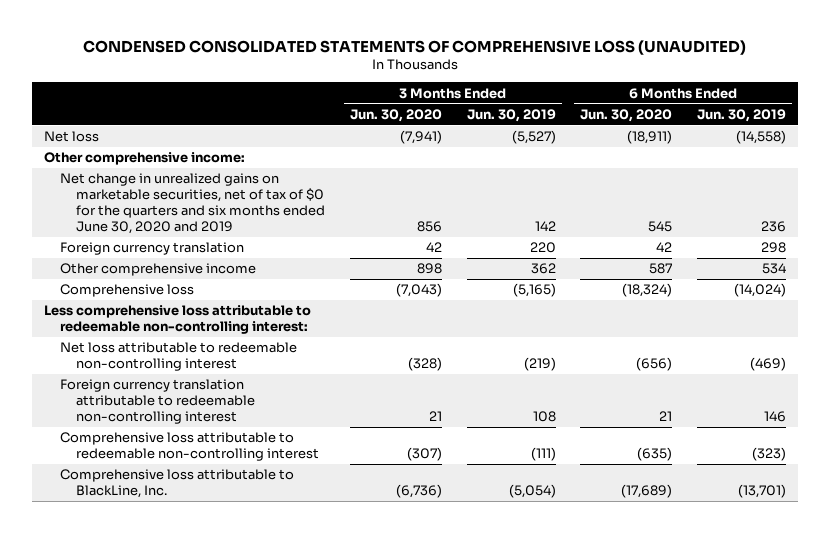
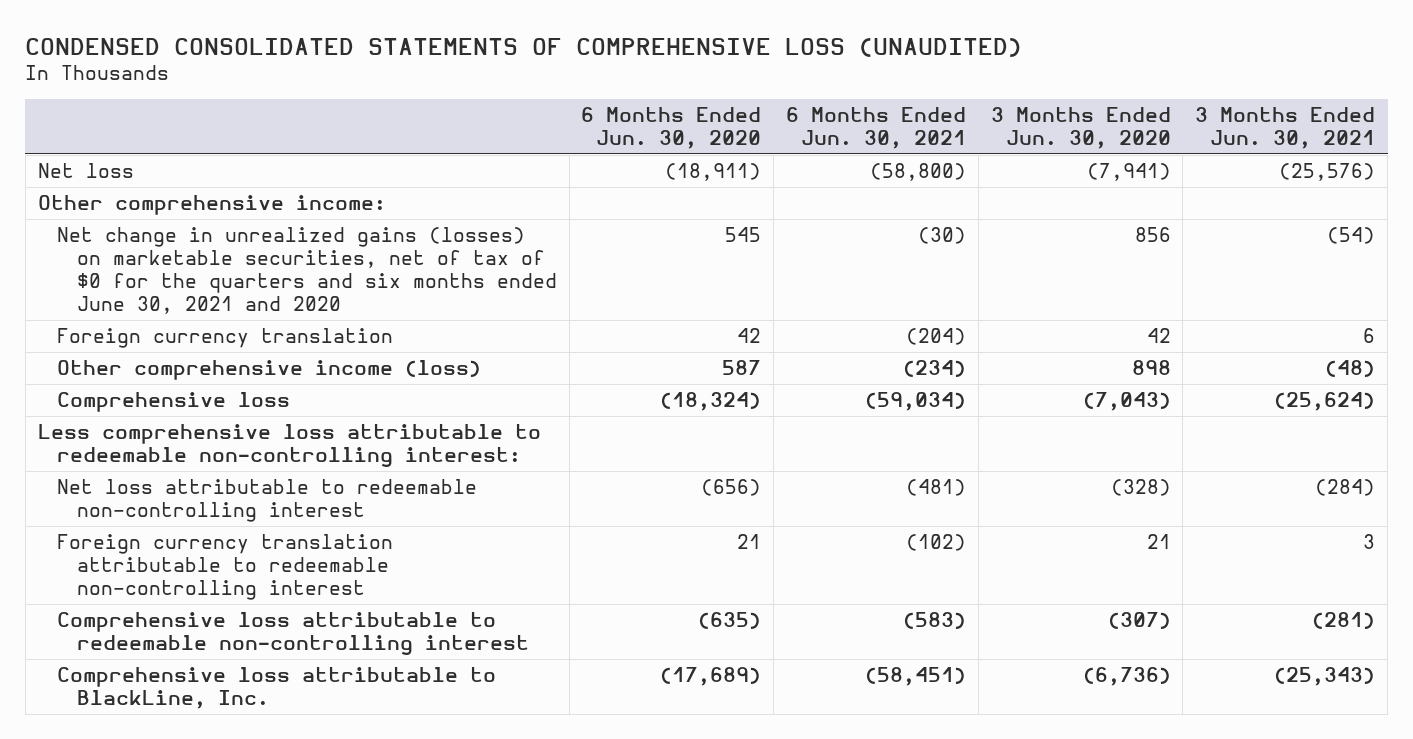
- | 3 Months Ended Jun. 30, 2020 | 3 Months Ended Jun. 30, 2019 | 6 Months Ended Jun. 30, 2020 | 6 Months Ended Jun. 30, 2019
+ | 6 Months Ended Jun. 30, 2020 | 6 Months Ended Jun. 30, 2021 | 3 Months Ended Jun. 30, 2020 | 3 Months Ended Jun. 30, 2021
- Net change in unrealized gains on marketable securities, net of tax of $0 for the quarters and six months ended June 30, 2020 and 2019 | 856 | 142 | 545 | 236
+ Net change in unrealized gains (losses) on marketable securities, net of tax of $0 for the quarters and six months ended June 30, 2021 and 2020 | 545 | (30) | 856 | (54)
- Other comprehensive income | 898 | 362 | 587 | 534
+ Other comprehensive income (loss) | 587 | (234) | 898 | (48)

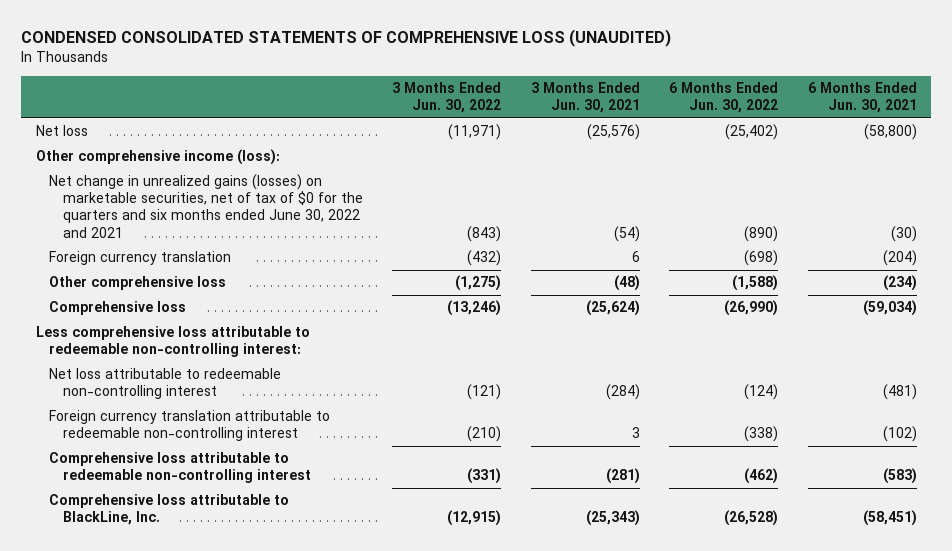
- | 6 Months Ended Jun. 30, 2020 | 6 Months Ended Jun. 30, 2021 | 3 Months Ended Jun. 30, 2020 | 3 Months Ended Jun. 30, 2021
+ | 3 Months Ended Jun. 30, 2022 | 3 Months Ended Jun. 30, 2021 | 6 Months Ended Jun. 30, 2022 | 6 Months Ended Jun. 30, 2021
- Other comprehensive income:
- Net change in unrealized gains (losses) on marketable securities, net of tax of $0 for the quarters and six months ended June 30, 2021 and 2020 | 545 | (30) | 856 | (54)
+ Other comprehensive income (loss):
+ Net change in unrealized gains (losses) on marketable securities, net of tax of $0 for the quarters and six months ended June 30, 2022 and 2021 | (843) | (54) | (890) | (30)
- Other comprehensive income (loss) | 587 | (234) | 898 | (48)
+ Other comprehensive loss | (1,275) | (48) | (1,588) | (234)

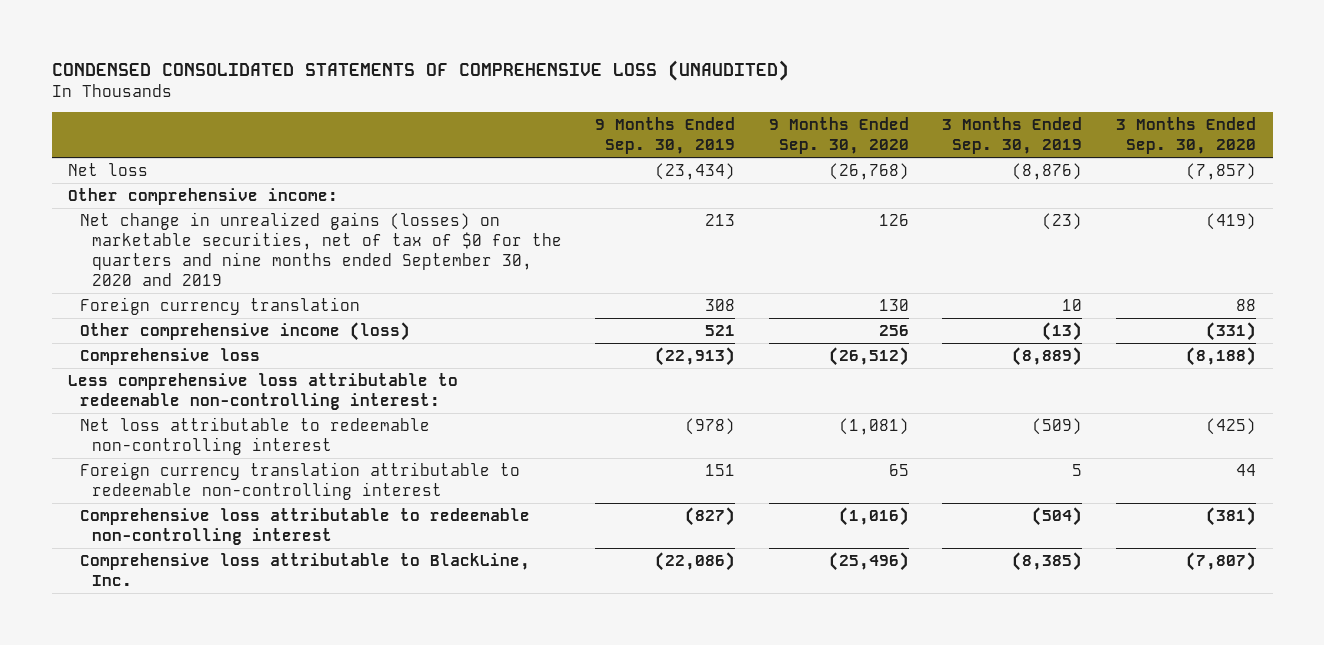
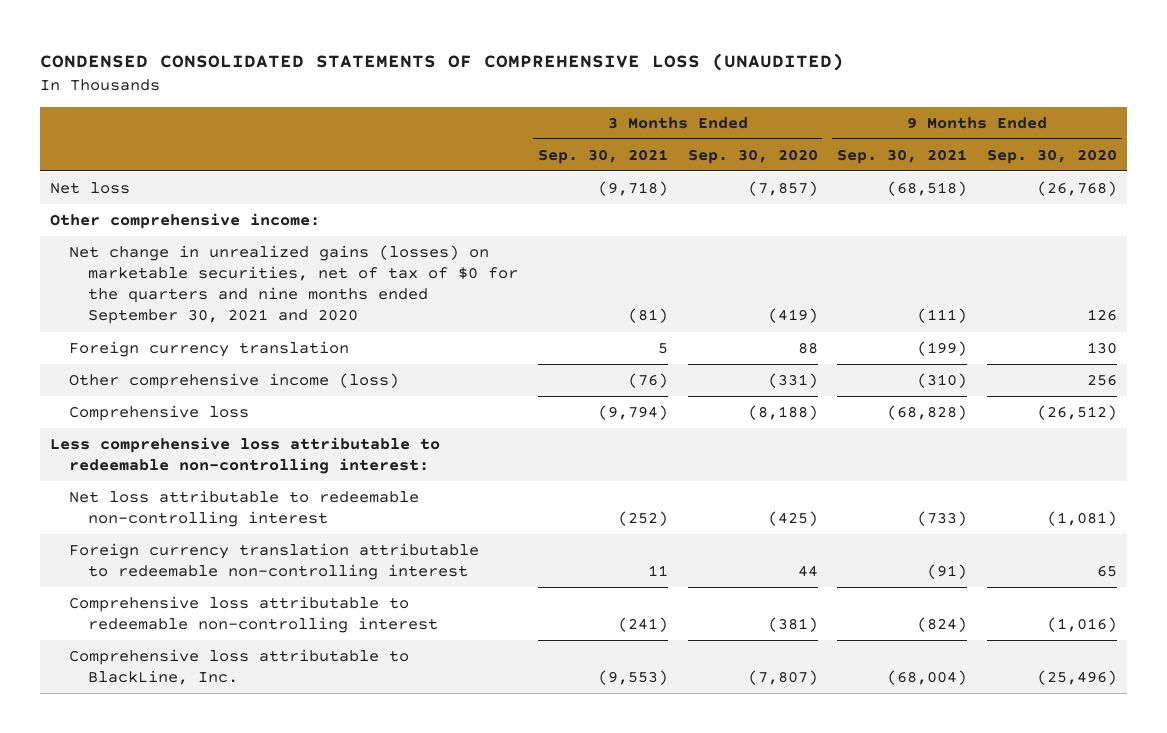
- | 9 Months Ended Sep. 30, 2019 | 9 Months Ended Sep. 30, 2020 | 3 Months Ended Sep. 30, 2019 | 3 Months Ended Sep. 30, 2020
+ | 3 Months Ended Sep. 30, 2021 | 3 Months Ended Sep. 30, 2020 | 9 Months Ended Sep. 30, 2021 | 9 Months Ended Sep. 30, 2020
- Net change in unrealized gains (losses) on marketable securities, net of tax of $0 for the quarters and nine months ended September 30, 2020 and 2019 | 213 | 126 | (23) | (419)
+ Net change in unrealized gains (losses) on marketable securities, net of tax of $0 for the quarters and nine months ended September 30, 2021 and 2020 | (81) | (419) | (111) | 126

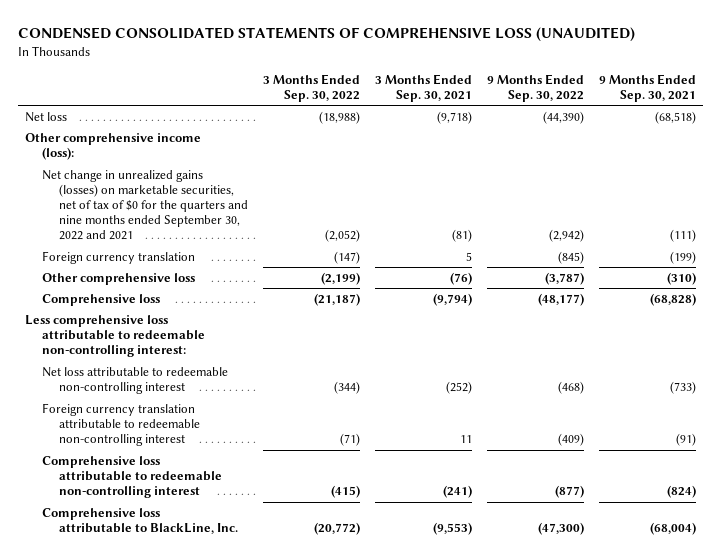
- | 3 Months Ended Sep. 30, 2021 | 3 Months Ended Sep. 30, 2020 | 9 Months Ended Sep. 30, 2021 | 9 Months Ended Sep. 30, 2020
+ | 3 Months Ended Sep. 30, 2022 | 3 Months Ended Sep. 30, 2021 | 9 Months Ended Sep. 30, 2022 | 9 Months Ended Sep. 30, 2021
- Other comprehensive income:
- Net change in unrealized gains (losses) on marketable securities, net of tax of $0 for the quarters and nine months ended September 30, 2021 and 2020 | (81) | (419) | (111) | 126
+ Other comprehensive income (loss):
+ Net change in unrealized gains (losses) on marketable securities, net of tax of $0 for the quarters and nine months ended September 30, 2022 and 2021 | (2,052) | (81) | (2,942) | (111)
- Other comprehensive income (loss) | (76) | (331) | (310) | 256
+ Other comprehensive loss | (2,199) | (76) | (3,787) | (310)

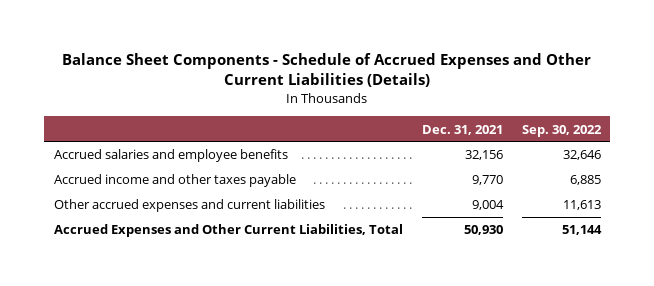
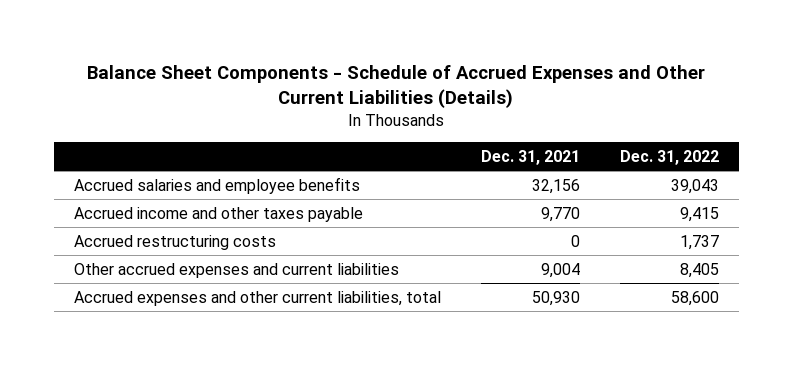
- | Dec. 31, 2021 | Sep. 30, 2022
+ | Dec. 31, 2021 | Dec. 31, 2022
+ Accrued restructuring costs | 0 | 1,737
- Accrued Expenses and Other Current Liabilities, Total | 50,930 | 51,144
+ Accrued expenses and other current liabilities, total | 50,930 | 58,600

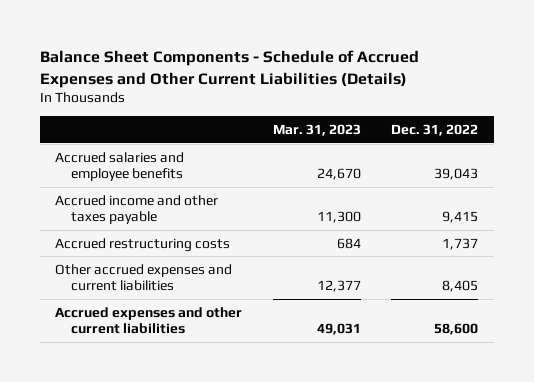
- | Dec. 31, 2021 | Dec. 31, 2022
+ | Mar. 31, 2023 | Dec. 31, 2022
- Accrued expenses and other current liabilities, total | 50,930 | 58,600
+ Accrued expenses and other current liabilities | 49,031 | 58,600

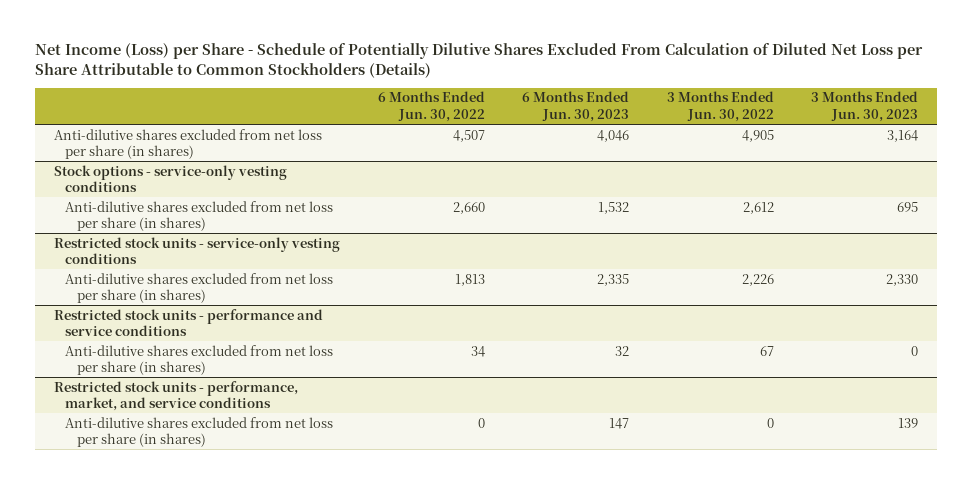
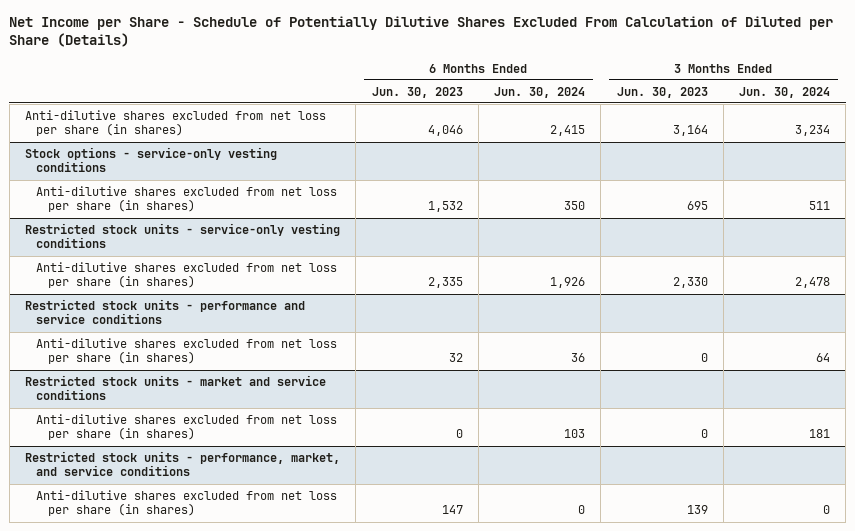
- Net Income (Loss) per Share - Schedule of Potentially Dilutive Shares Excluded From Calculation of Diluted Net Loss per Share Attributable to Common Stockholders (Details)
+ Net Income per Share - Schedule of Potentially Dilutive Shares Excluded From Calculation of Diluted per Share (Details)
- | 6 Months Ended Jun. 30, 2022 | 6 Months Ended Jun. 30, 2023 | 3 Months Ended Jun. 30, 2022 | 3 Months Ended Jun. 30, 2023
+ | 6 Months Ended Jun. 30, 2023 | 6 Months Ended Jun. 30, 2024 | 3 Months Ended Jun. 30, 2023 | 3 Months Ended Jun. 30, 2024
+ Restricted stock units - market and service conditions
+ Anti-dilutive shares excluded from net loss per share (in shares) | 0 | 103 | 0 | 181

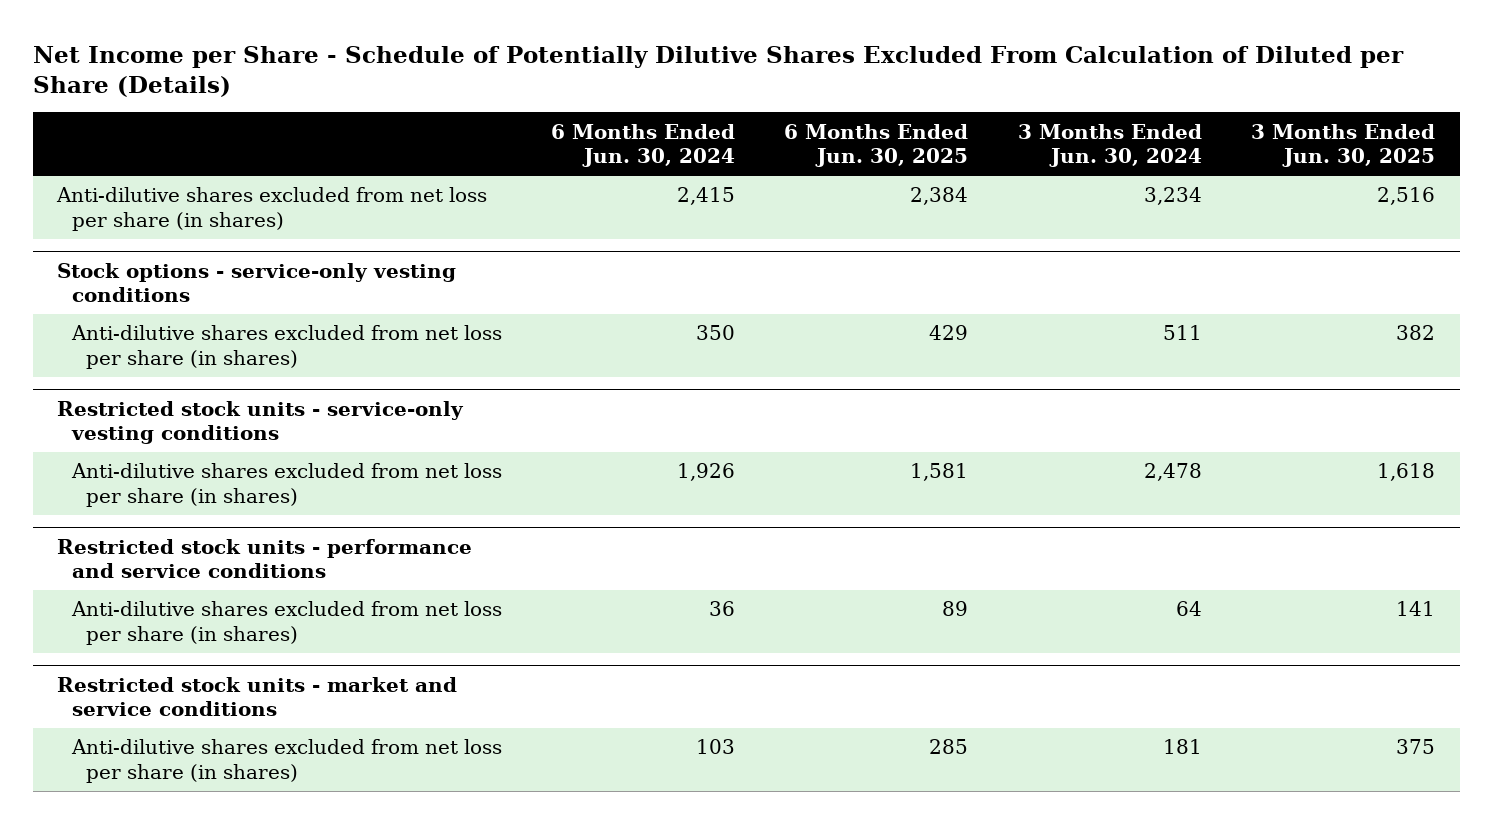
- | 6 Months Ended Jun. 30, 2023 | 6 Months Ended Jun. 30, 2024 | 3 Months Ended Jun. 30, 2023 | 3 Months Ended Jun. 30, 2024
+ | 6 Months Ended Jun. 30, 2024 | 6 Months Ended Jun. 30, 2025 | 3 Months Ended Jun. 30, 2024 | 3 Months Ended Jun. 30, 2025
- Restricted stock units - performance, market, and service conditions
- Anti-dilutive shares excluded from net loss per share (in shares) | 147 | 0 | 139 | 0

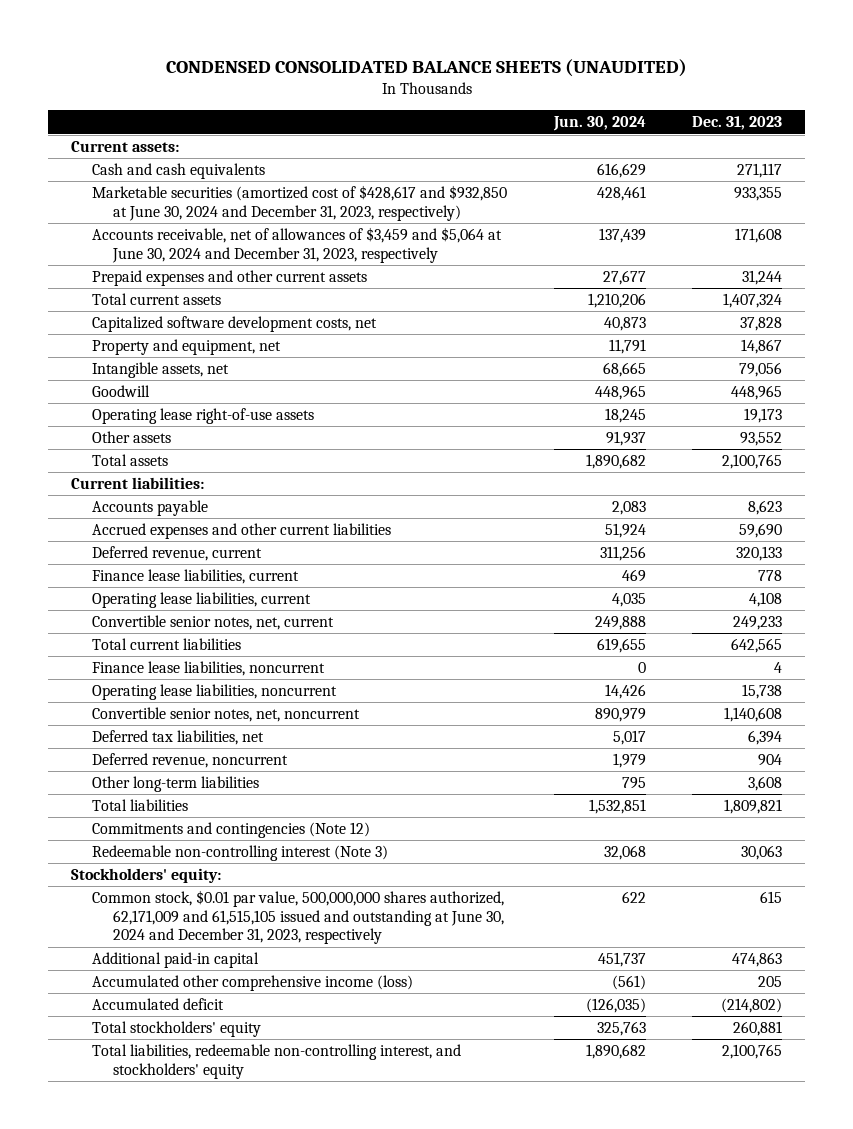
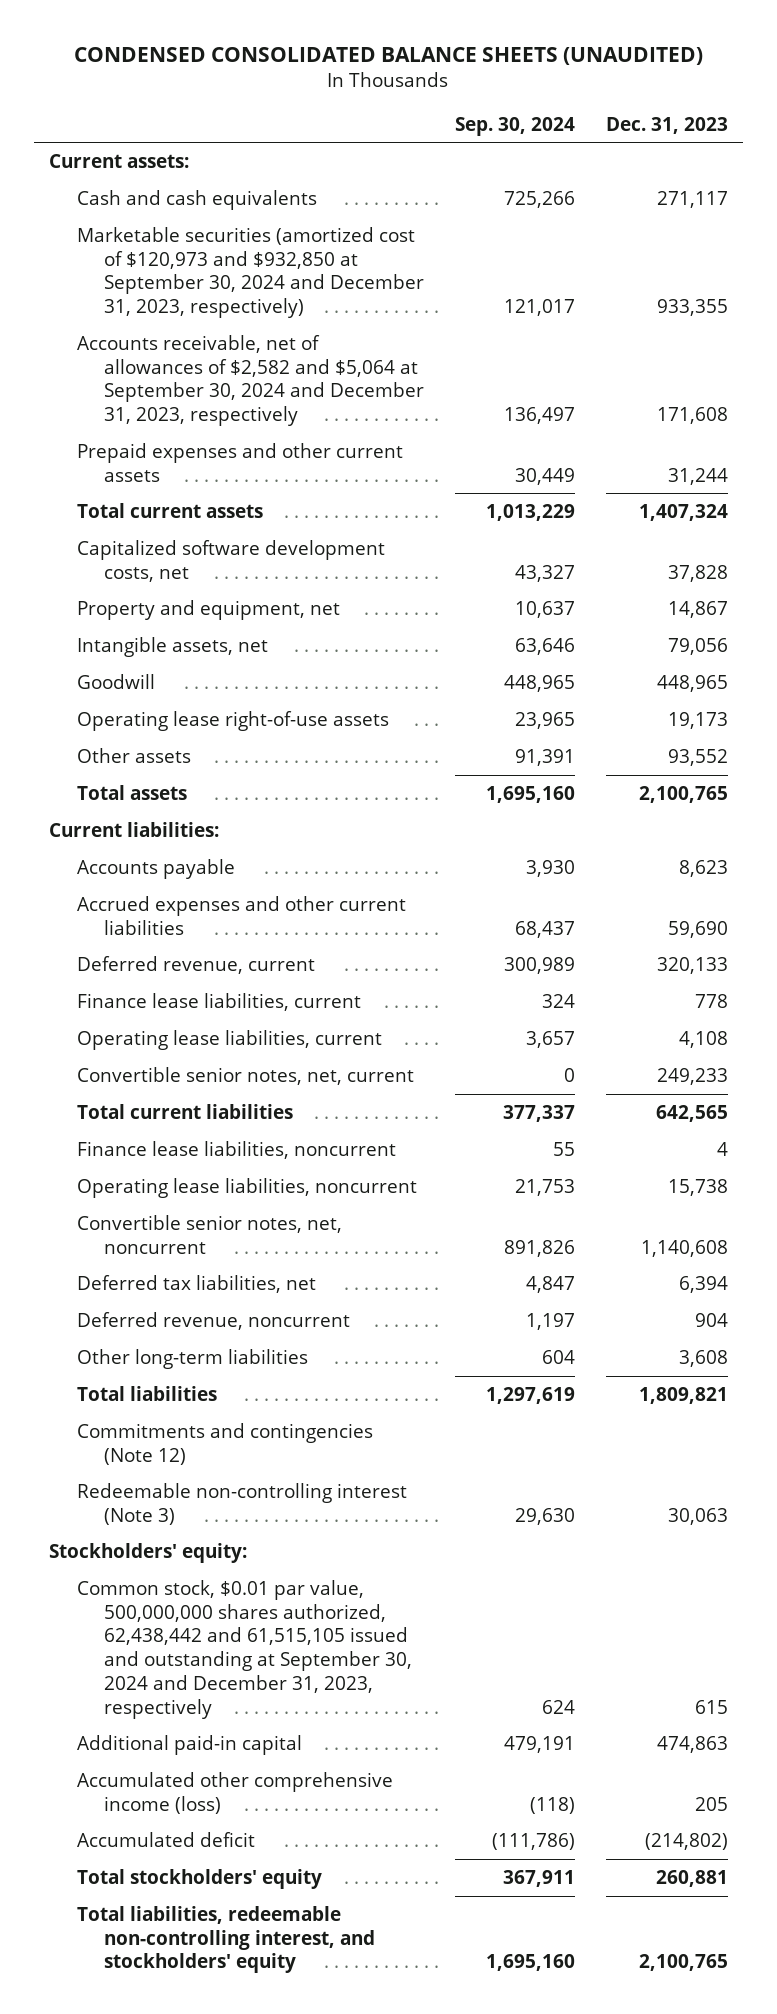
- | Jun. 30, 2024 | Dec. 31, 2023
+ | Sep. 30, 2024 | Dec. 31, 2023
- Marketable securities (amortized cost of $428,617 and $932,850 at June 30, 2024 and December 31, 2023, respectively) | 428,461 | 933,355
- Accounts receivable, net of allowances of $3,459 and $5,064 at June 30, 2024 and December 31, 2023, respectively | 137,439 | 171,608
+ Marketable securities (amortized cost of $120,973 and $932,850 at September 30, 2024 and December 31, 2023, respectively) | 121,017 | 933,355
+ Accounts receivable, net of allowances of $2,582 and $5,064 at September 30, 2024 and December 31, 2023, respectively | 136,497 | 171,608
- Common stock, $0.01 par value, 500,000,000 shares authorized, 62,171,009 and 61,515,105 issued and outstanding at June 30, 2024 and December 31, 2023, respectively | 622 | 615
+ Common stock, $0.01 par value, 500,000,000 shares authorized, 62,438,442 and 61,515,105 issued and outstanding at September 30, 2024 and December 31, 2023, respectively | 624 | 615

